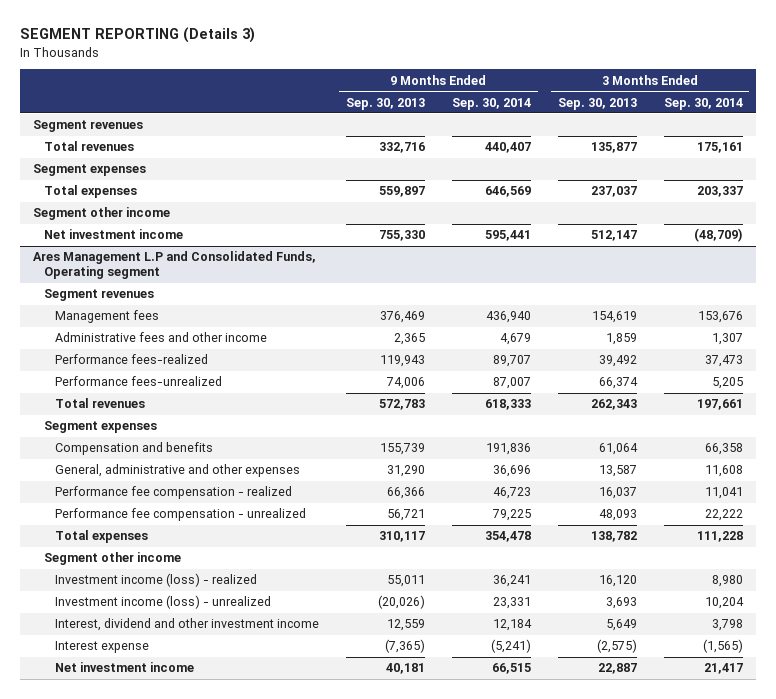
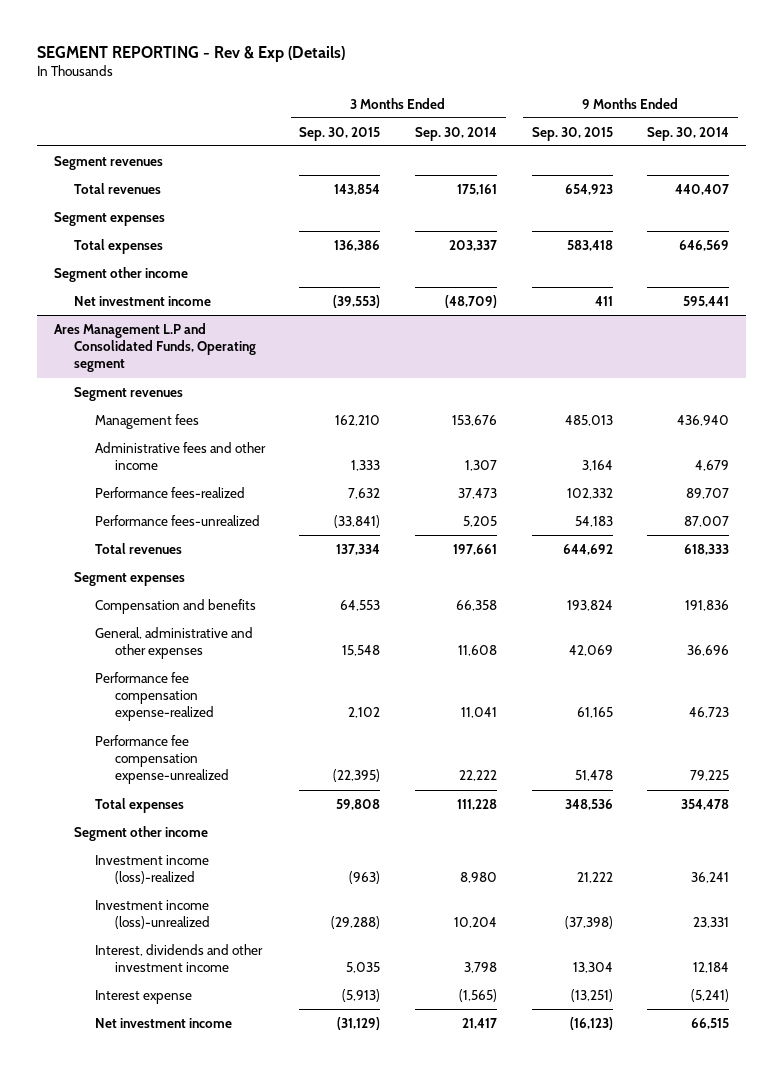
- SEGMENT REPORTING (Details 3)
+ SEGMENT REPORTING - Rev & Exp (Details)
- | 9 Months Ended Sep. 30, 2013 | 9 Months Ended Sep. 30, 2014 | 3 Months Ended Sep. 30, 2013 | 3 Months Ended Sep. 30, 2014
+ | 3 Months Ended Sep. 30, 2015 | 3 Months Ended Sep. 30, 2014 | 9 Months Ended Sep. 30, 2015 | 9 Months Ended Sep. 30, 2014
@ Ares Management L.P and Consolidated Funds, Operating segment
- Performance fee compensation - realized | 66,366 | 46,723 | 16,037 | 11,041
- Performance fee compensation - unrealized | 56,721 | 79,225 | 48,093 | 22,222
+ Performance fee compensation expense-realized | 2,102 | 11,041 | 61,165 | 46,723
+ Performance fee compensation expense-unrealized | (22,395) | 22,222 | 51,478 | 79,225
- Investment income (loss) - realized | 55,011 | 36,241 | 16,120 | 8,980
- Investment income (loss) - unrealized | (20,026) | 23,331 | 3,693 | 10,204
- Interest, dividend and other investment income | 12,559 | 12,184 | 5,649 | 3,798
+ Investment income (loss)-realized | (963) | 8,980 | 21,222 | 36,241
+ Investment income (loss)-unrealized | (29,288) | 10,204 | (37,398) | 23,331
+ Interest, dividends and other investment income | 5,035 | 3,798 | 13,304 | 12,184

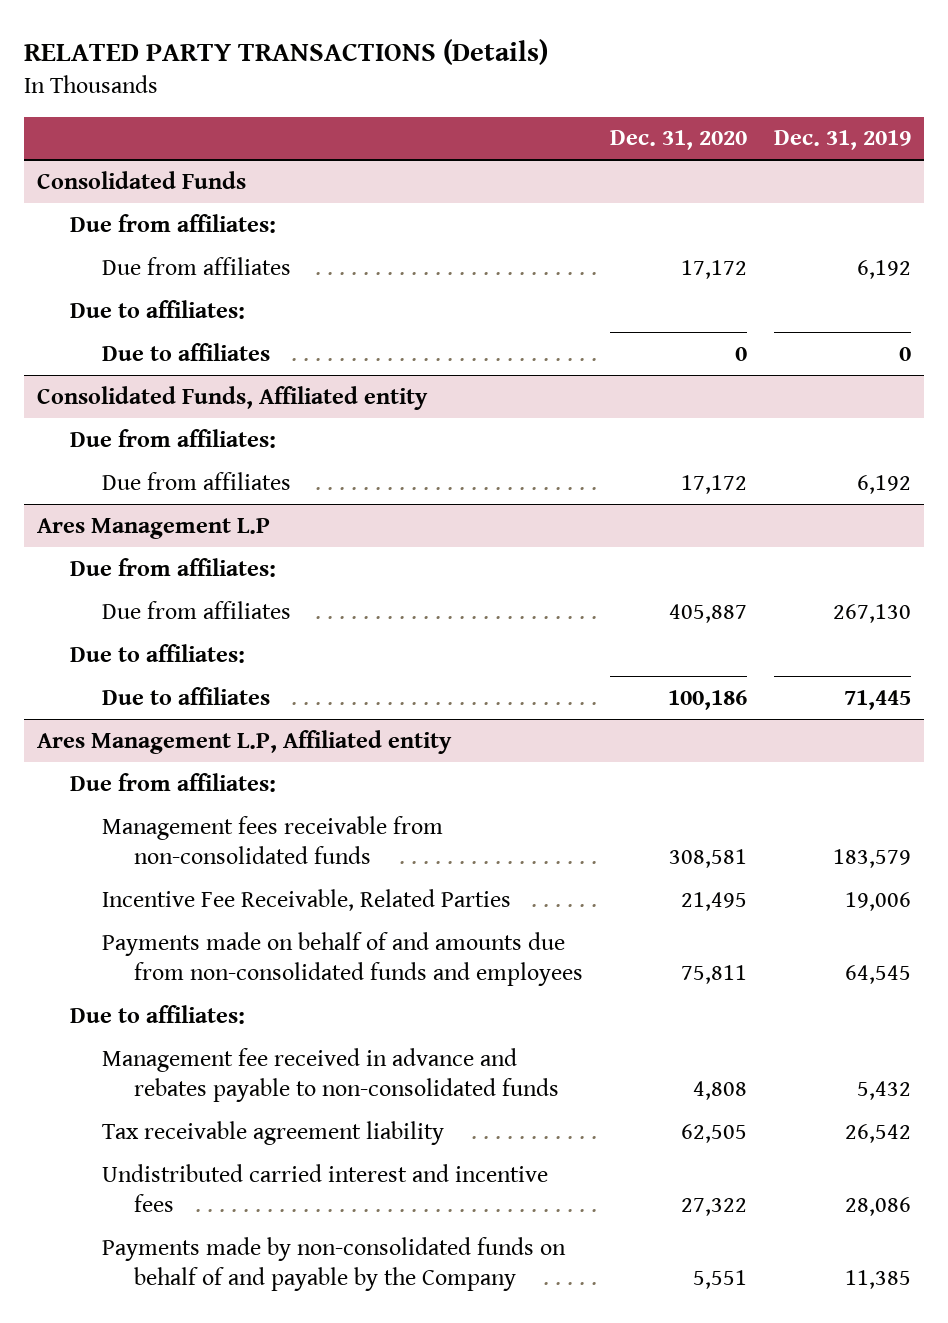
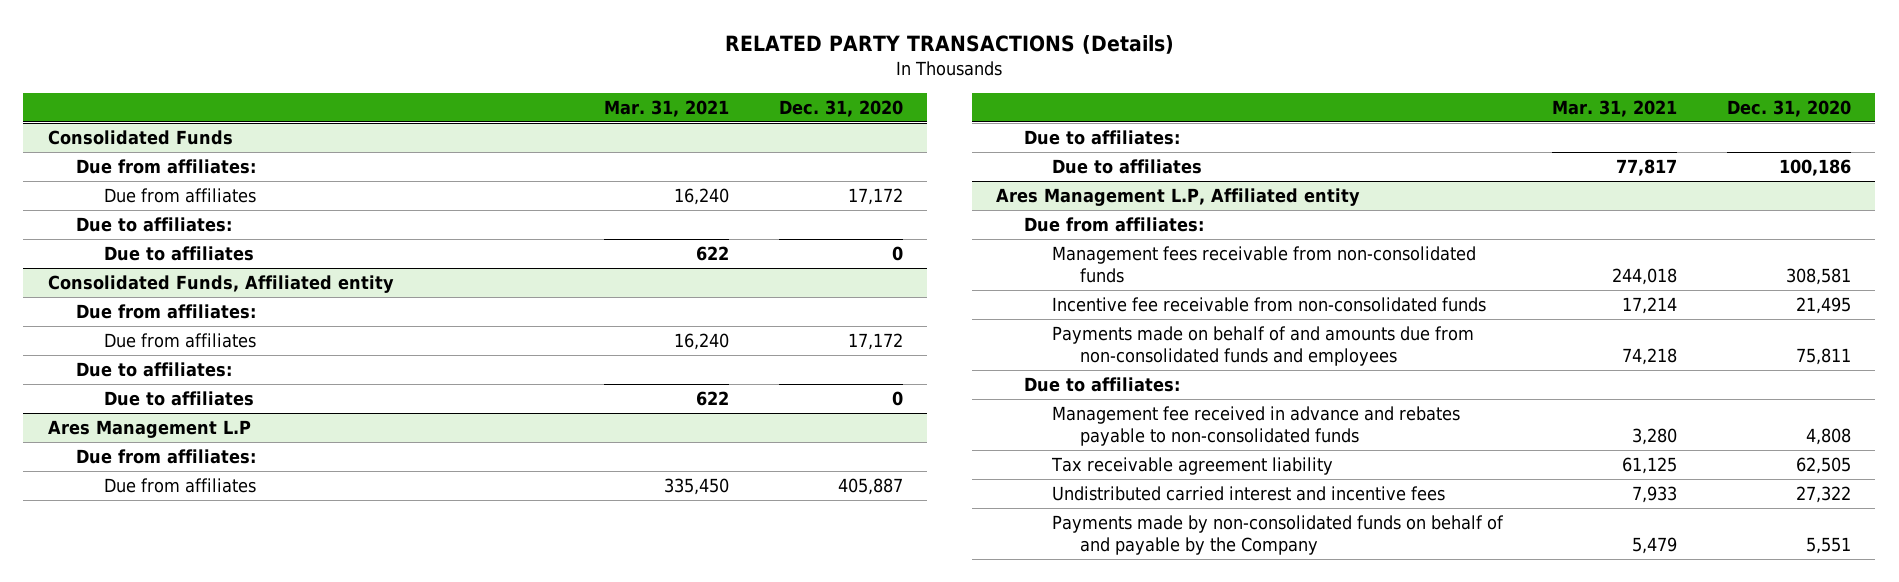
- | Dec. 31, 2020 | Dec. 31, 2019
+ | Mar. 31, 2021 | Dec. 31, 2020
@ Consolidated Funds, Affiliated entity
+ Due to affiliates:
+ Due to affiliates | 622 | 0
@ Ares Management L.P, Affiliated entity
- Incentive Fee Receivable, Related Parties | 21,495 | 19,006
+ Incentive fee receivable from non-consolidated funds | 17,214 | 21,495

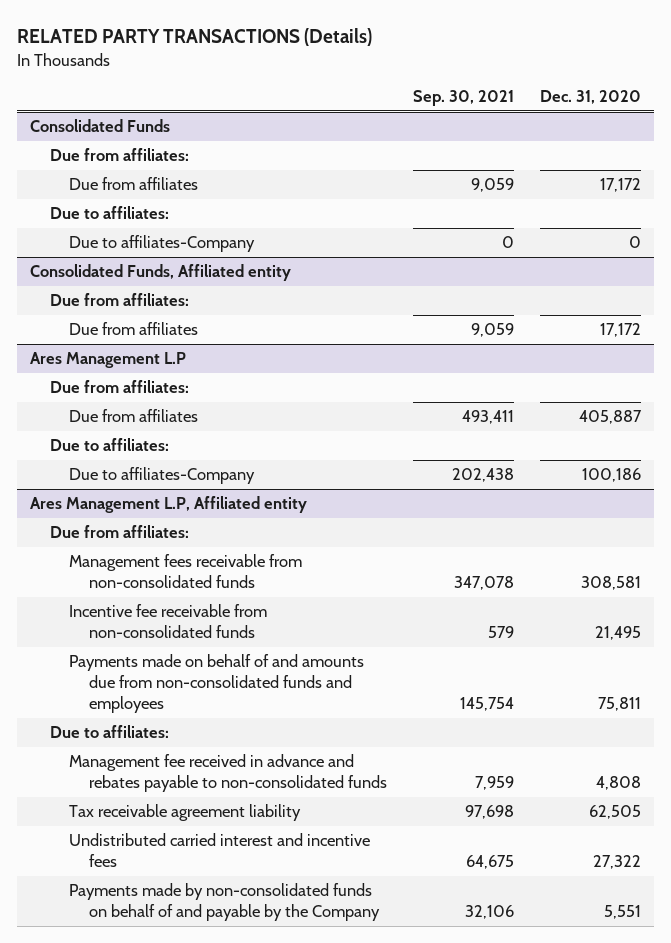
- | Mar. 31, 2021 | Dec. 31, 2020
+ | Sep. 30, 2021 | Dec. 31, 2020
@ Consolidated Funds
- Due to affiliates | 622 | 0
+ Due to affiliates-Company | 0 | 0
@ Consolidated Funds, Affiliated entity
- Due to affiliates:
- Due to affiliates | 622 | 0
@ Ares Management L.P
- Due to affiliates | 77,817 | 100,186
+ Due to affiliates-Company | 202,438 | 100,186

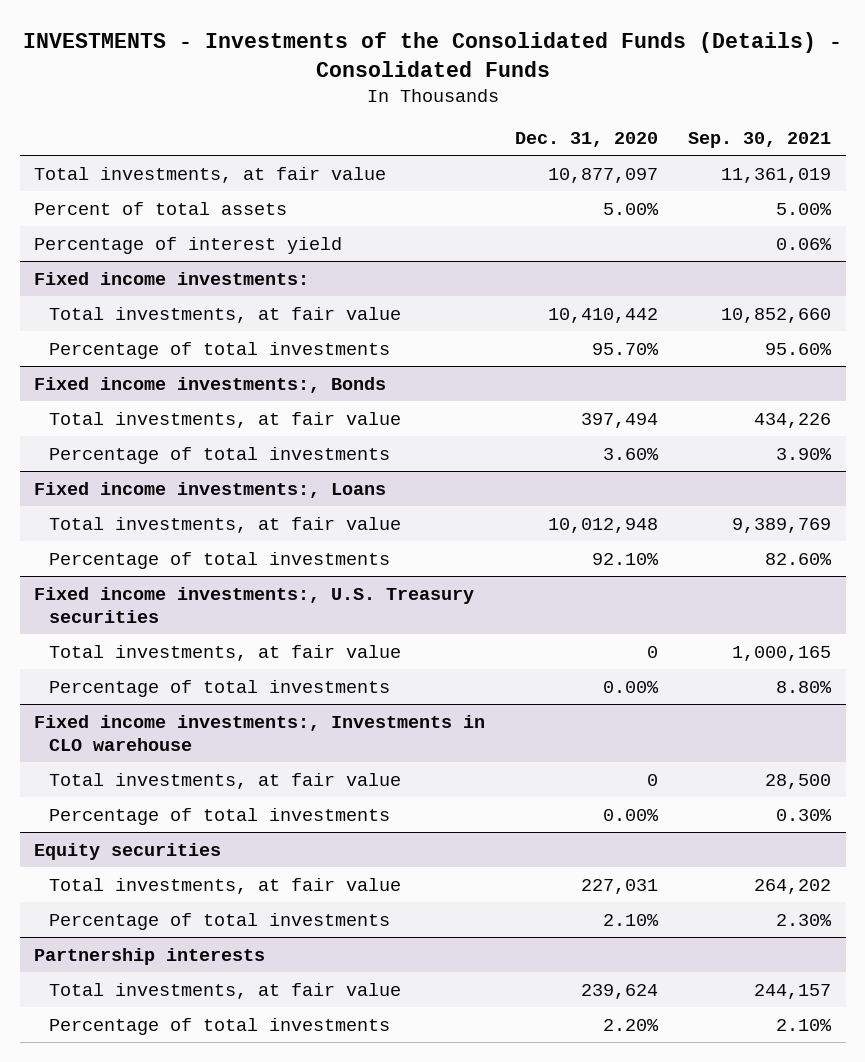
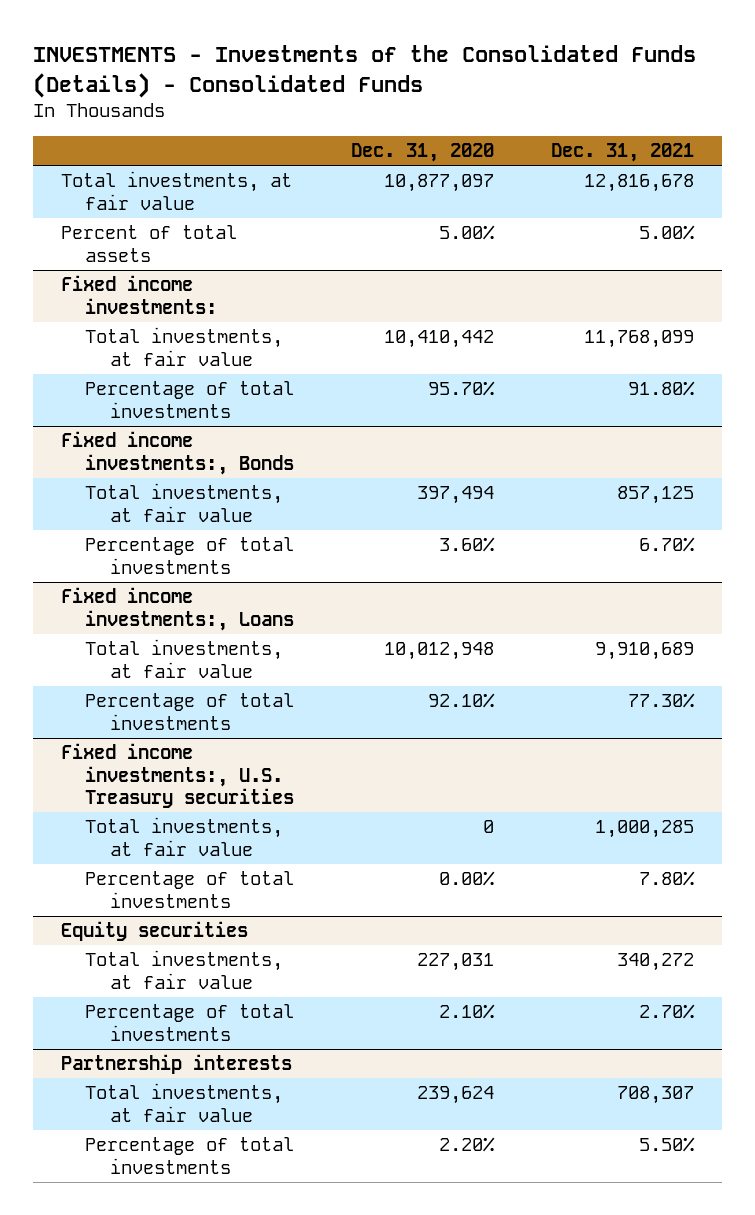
- | Dec. 31, 2020 | Sep. 30, 2021
+ | Dec. 31, 2020 | Dec. 31, 2021
- Percentage of interest yield | | 0.06%
- Fixed income investments:, Investments in CLO warehouse
- Total investments, at fair value | 0 | 28,500
- Percentage of total investments | 0.00% | 0.30%

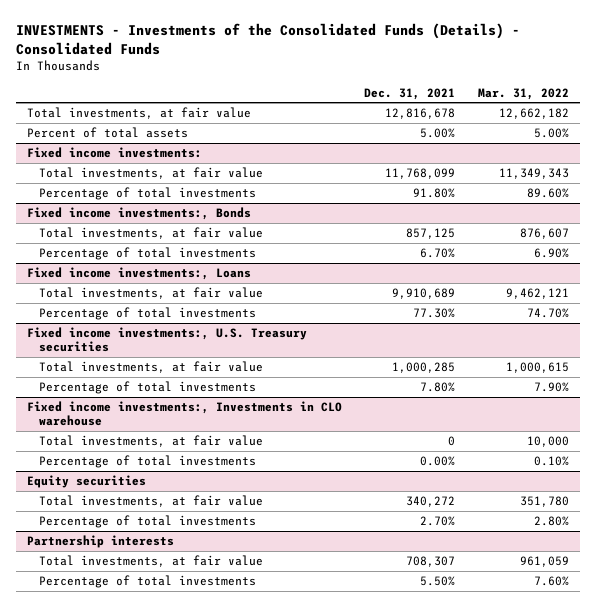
- | Dec. 31, 2020 | Dec. 31, 2021
+ | Dec. 31, 2021 | Mar. 31, 2022
+ Fixed income investments:, Investments in CLO warehouse
+ Total investments, at fair value | 0 | 10,000
+ Percentage of total investments | 0.00% | 0.10%

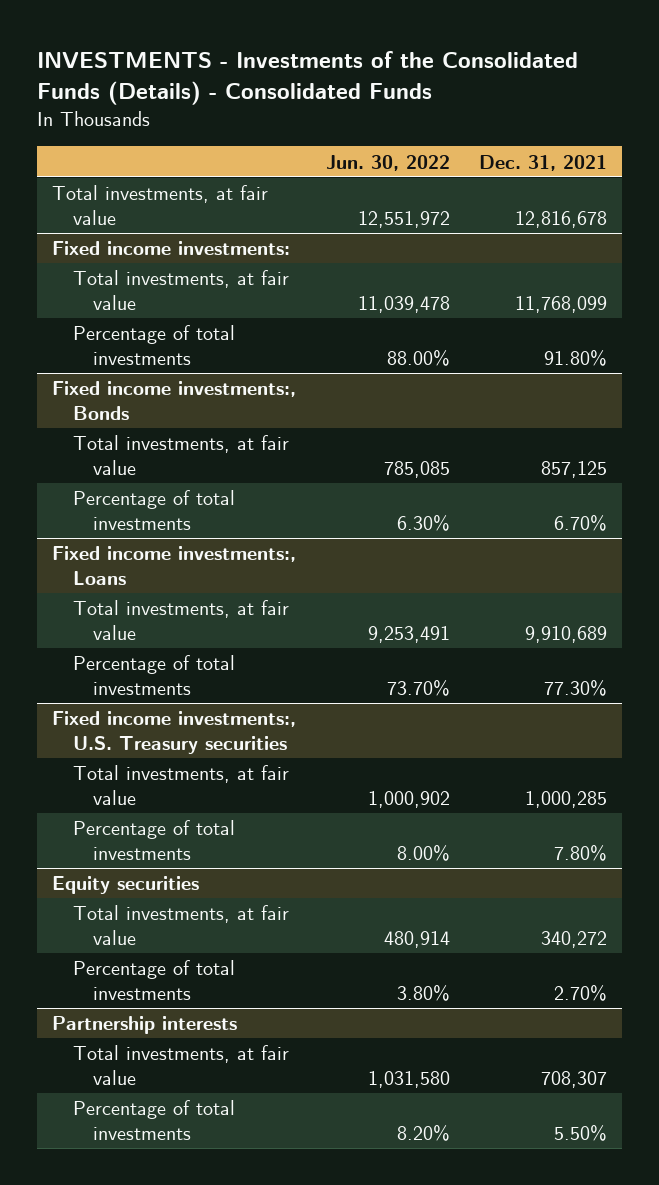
- | Dec. 31, 2021 | Mar. 31, 2022
+ | Jun. 30, 2022 | Dec. 31, 2021
- Percent of total assets | 5.00% | 5.00%
- Fixed income investments:, Investments in CLO warehouse
- Total investments, at fair value | 0 | 10,000
- Percentage of total investments | 0.00% | 0.10%

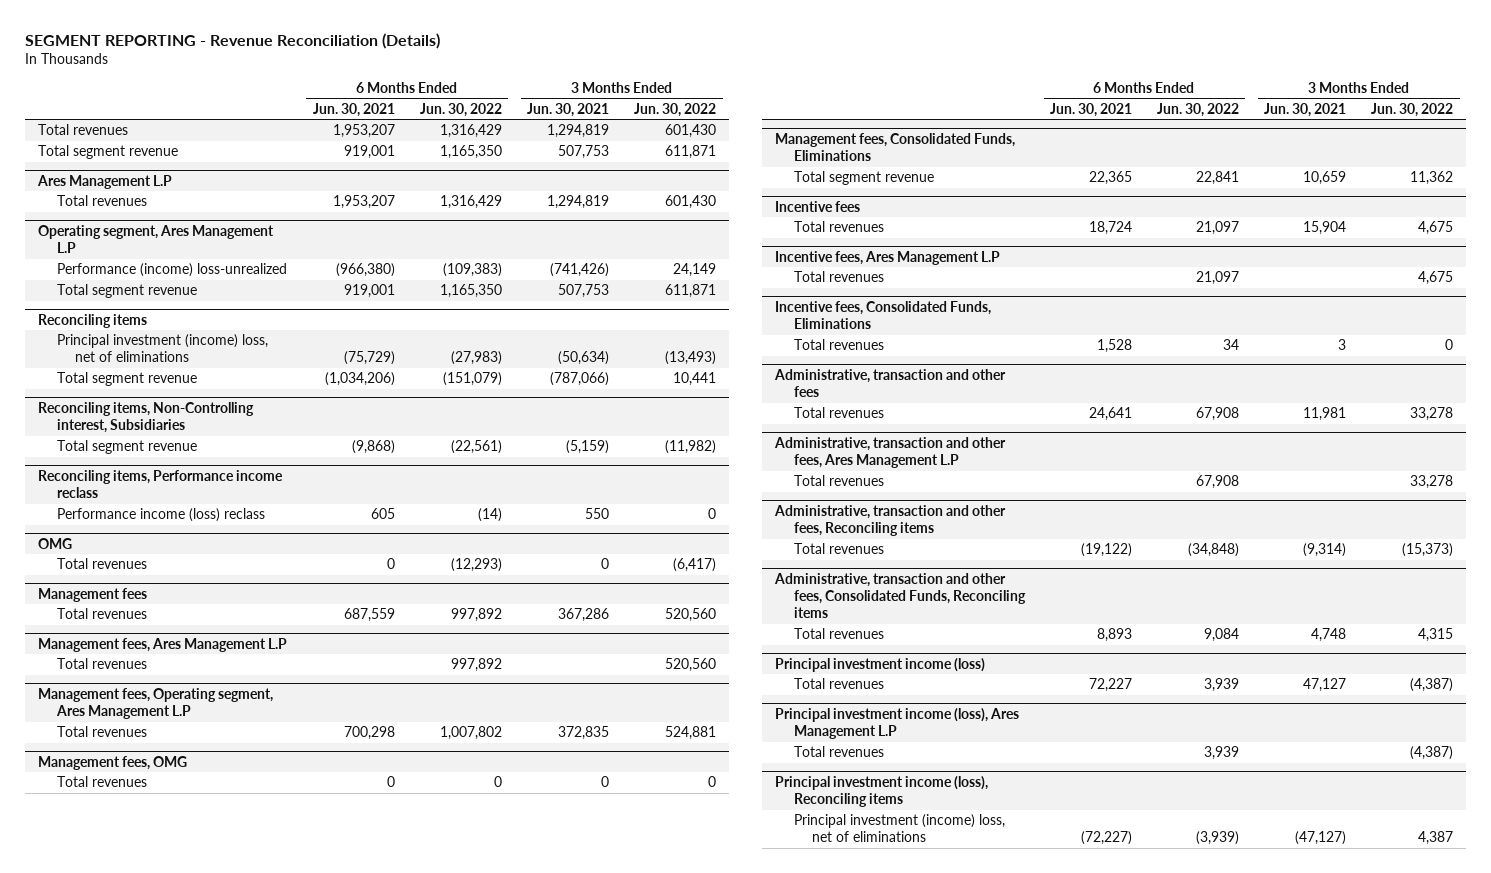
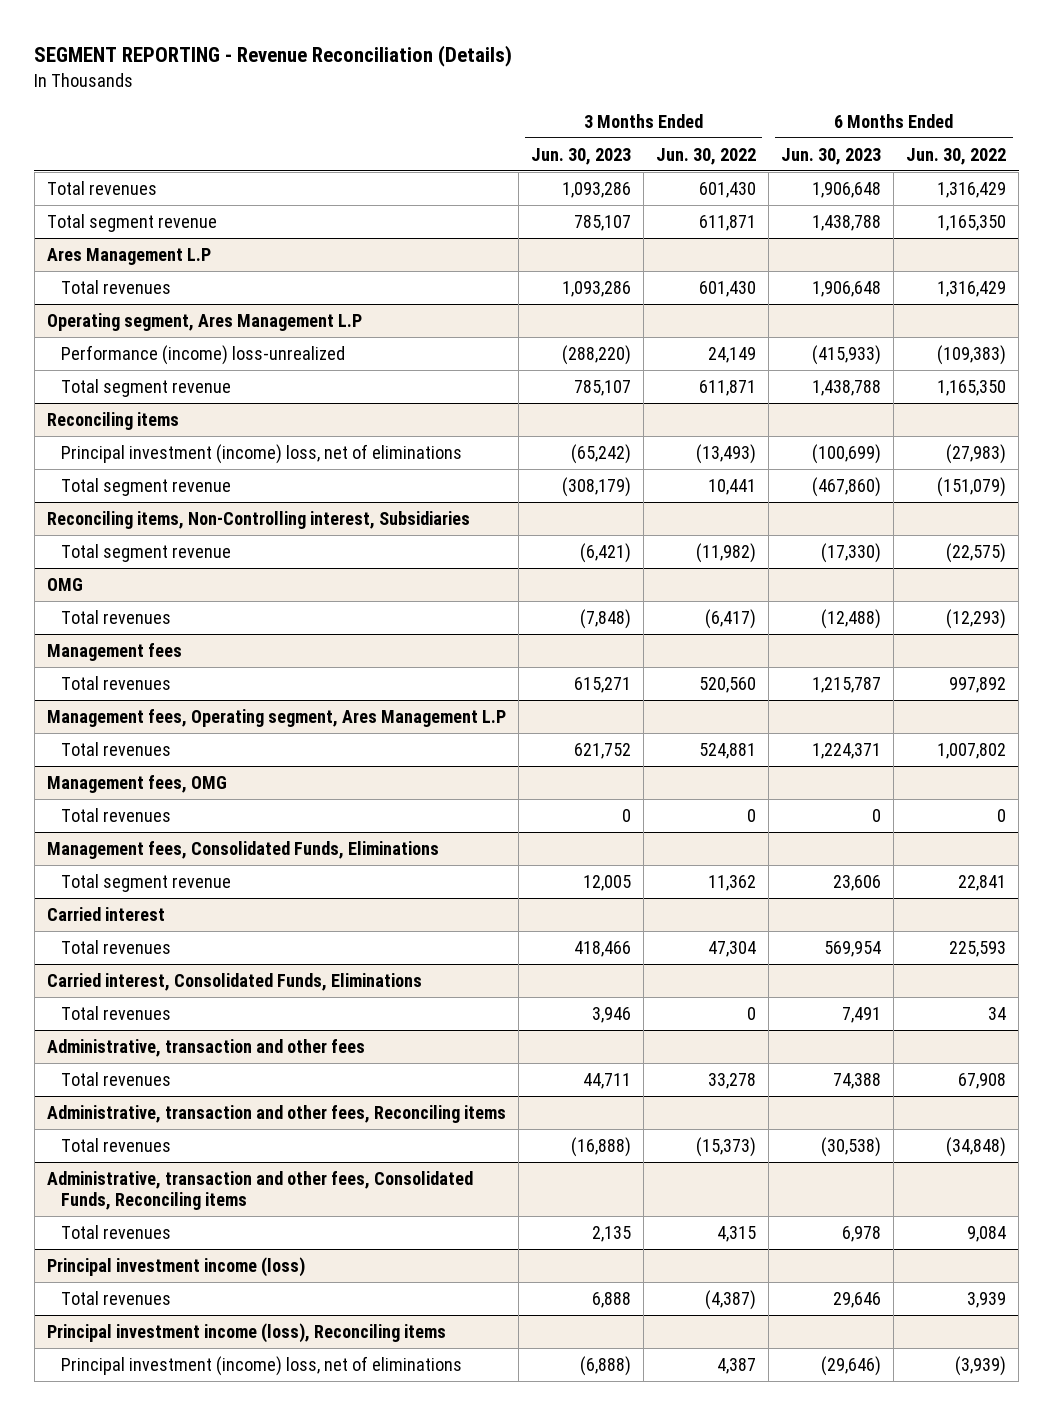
- | 6 Months Ended Jun. 30, 2021 | 6 Months Ended Jun. 30, 2022 | 3 Months Ended Jun. 30, 2021 | 3 Months Ended Jun. 30, 2022
+ | 3 Months Ended Jun. 30, 2023 | 3 Months Ended Jun. 30, 2022 | 6 Months Ended Jun. 30, 2023 | 6 Months Ended Jun. 30, 2022
@ Reconciling items, Non-Controlling interest, Subsidiaries
- Total segment revenue | (9,868) | (22,561) | (5,159) | (11,982)
- Reconciling items, Performance income reclass
- Performance income (loss) reclass | 605 | (14) | 550 | 0
@ Reconciling items, Non-Controlling interest, Subsidiaries
+ Total segment revenue | (6,421) | (11,982) | (17,330) | (22,575)
- Management fees, Ares Management L.P
- Total revenues | | 997,892 | | 520,560
- Incentive fees
- Total revenues | 18,724 | 21,097 | 15,904 | 4,675
- Incentive fees, Ares Management L.P
- Total revenues | | 21,097 | | 4,675
- Incentive fees, Consolidated Funds, Eliminations
+ Carried interest
+ Total revenues | 418,466 | 47,304 | 569,954 | 225,593
+ Carried interest, Consolidated Funds, Eliminations
- Administrative, transaction and other fees, Ares Management L.P
- Total revenues | | 67,908 | | 33,278
- Principal investment income (loss), Ares Management L.P
- Total revenues | | 3,939 | | (4,387)

